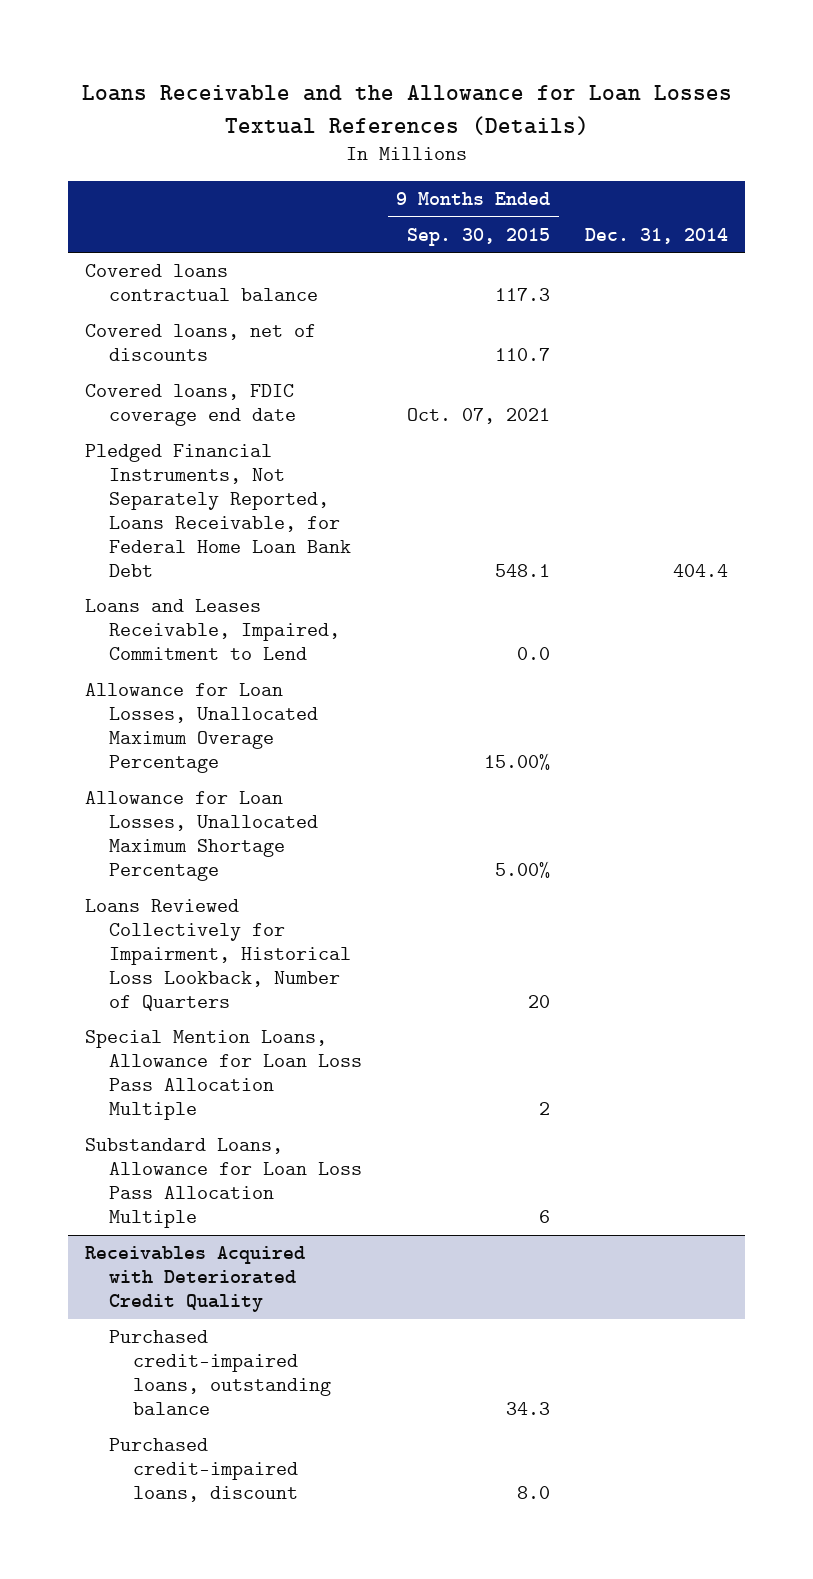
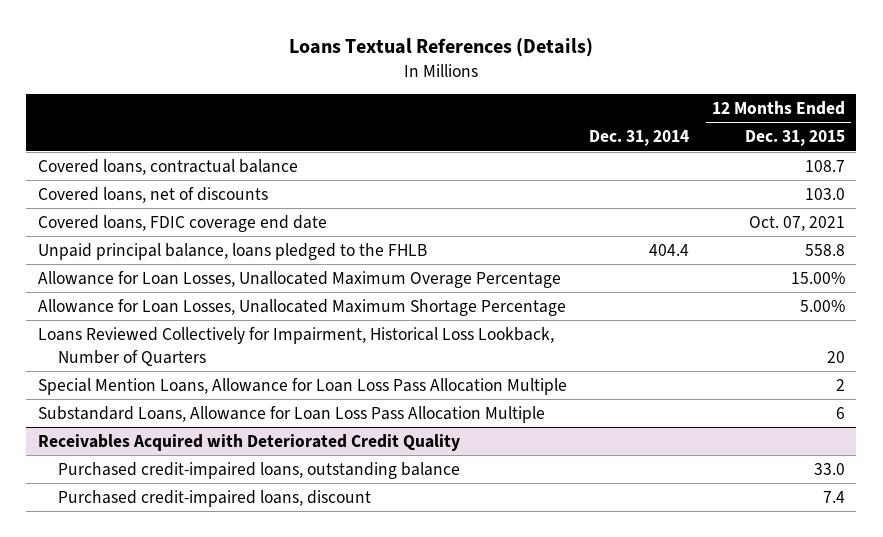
- Loans Receivable and the Allowance for Loan Losses Textual References (Details)
+ Loans Textual References (Details)
- | 9 Months Ended Sep. 30, 2015 | Dec. 31, 2014
+ | Dec. 31, 2014 | 12 Months Ended Dec. 31, 2015
- Covered loans contractual balance | 117.3 |
+ Covered loans, contractual balance | | 108.7
- Pledged Financial Instruments, Not Separately Reported, Loans Receivable, for Federal Home Loan Bank Debt | 548.1 | 404.4
- Loans and Leases Receivable, Impaired, Commitment to Lend | 0.0 |
+ Unpaid principal balance, loans pledged to the FHLB | 404.4 | 558.8

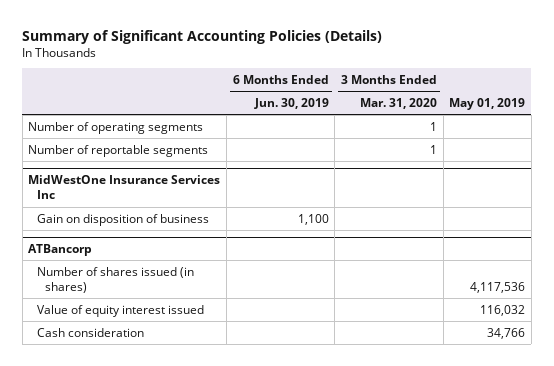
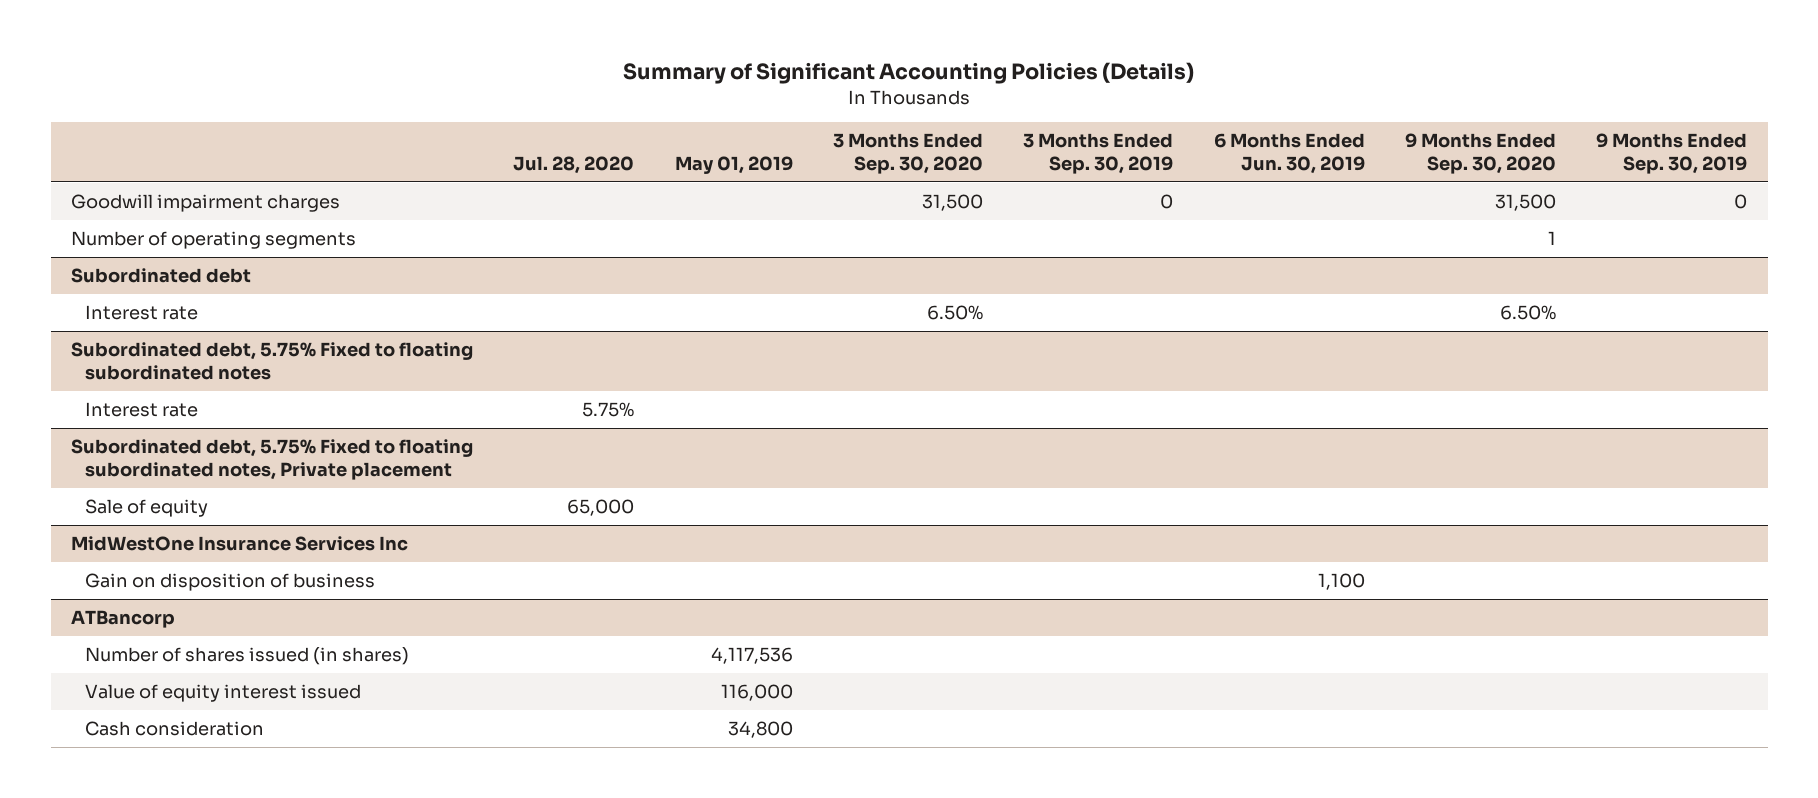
- | 6 Months Ended Jun. 30, 2019 | 3 Months Ended Mar. 31, 2020 | May 01, 2019
+ | Jul. 28, 2020 | May 01, 2019 | 3 Months Ended Sep. 30, 2020 | 3 Months Ended Sep. 30, 2019 | 6 Months Ended Jun. 30, 2019 | 9 Months Ended Sep. 30, 2020 | 9 Months Ended Sep. 30, 2019
+ Goodwill impairment charges | | | 31,500 | 0 | | 31,500 | 0
- Number of reportable segments | | 1 |
+ Subordinated debt
+ Interest rate | | | 6.50% | | | 6.50% |
+ Subordinated debt, 5.75% Fixed to floating subordinated notes
+ Interest rate | 5.75% | | | | | |
+ Subordinated debt, 5.75% Fixed to floating subordinated notes, Private placement
+ Sale of equity | 65,000 | | | | | |
@ ATBancorp
- Value of equity interest issued | | | 116,032
- Cash consideration | | | 34,766
+ Value of equity interest issued | | 116,000 | | | | |
+ Cash consideration | | 34,800 | | | | |

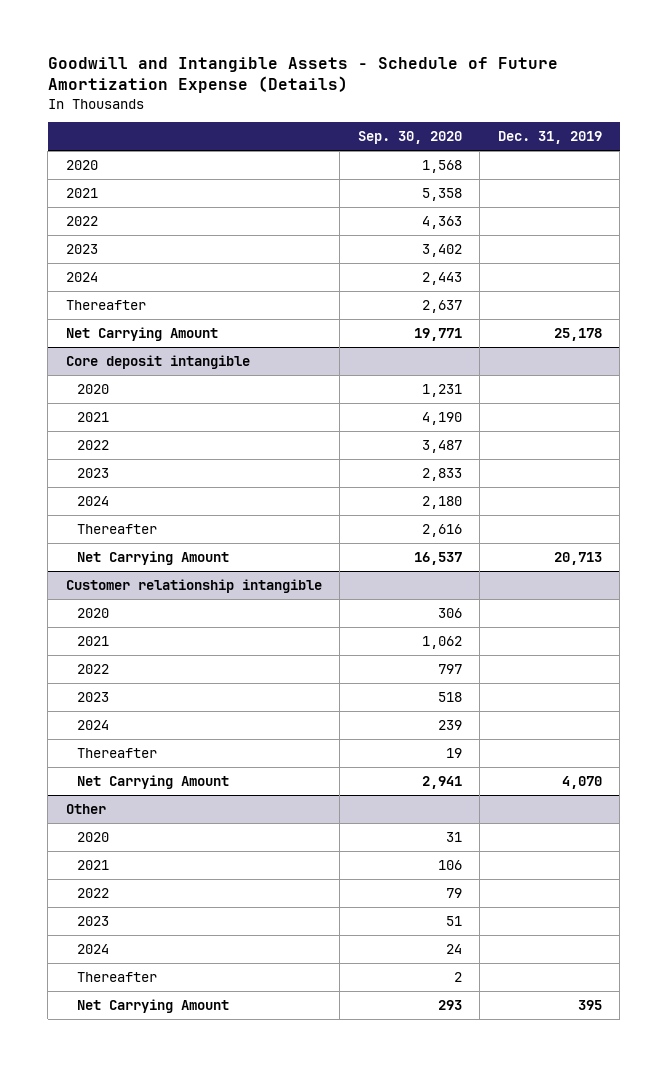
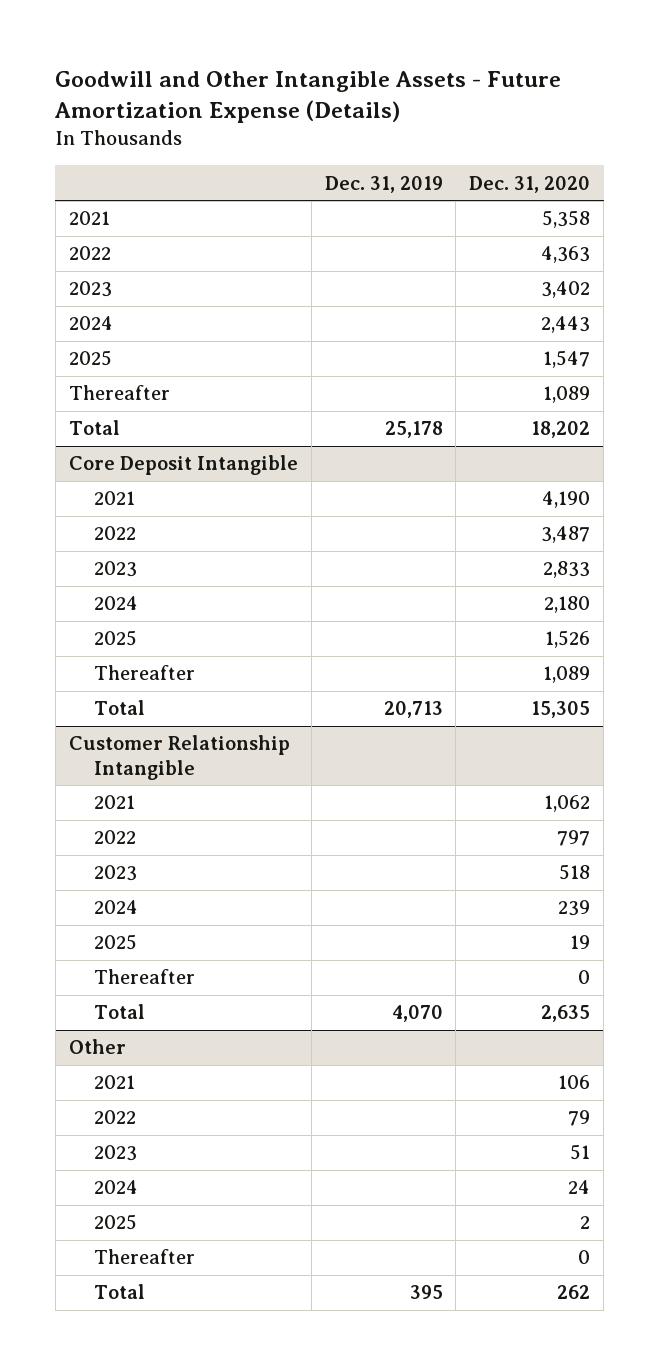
- Goodwill and Intangible Assets - Schedule of Future Amortization Expense (Details)
+ Goodwill and Other Intangible Assets - Future Amortization Expense (Details)
- | Sep. 30, 2020 | Dec. 31, 2019
+ | Dec. 31, 2019 | Dec. 31, 2020
- 2020 | 1,568 |
+ 2025 | | 1,547
- Net Carrying Amount | 19,771 | 25,178
- Core deposit intangible
- 2020 | 1,231 |
+ Total | 25,178 | 18,202
+ Core Deposit Intangible
+ 2025 | | 1,526
- Net Carrying Amount | 16,537 | 20,713
- Customer relationship intangible
- 2020 | 306 |
+ Total | 20,713 | 15,305
+ Customer Relationship Intangible
+ 2025 | | 19
- Net Carrying Amount | 2,941 | 4,070
+ Total | 4,070 | 2,635
@ Other
- 2020 | 31 |
+ 2025 | | 2
- Net Carrying Amount | 293 | 395
+ Total | 395 | 262

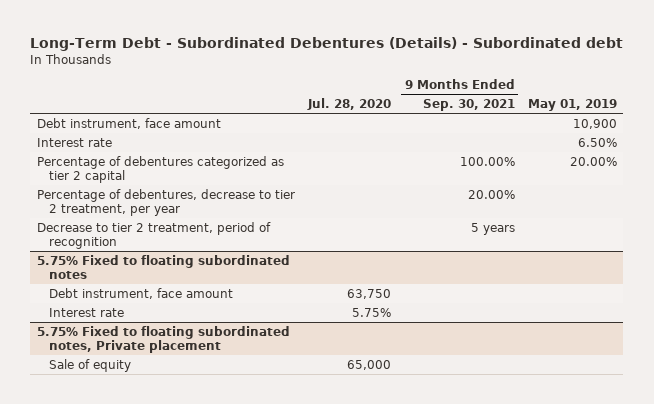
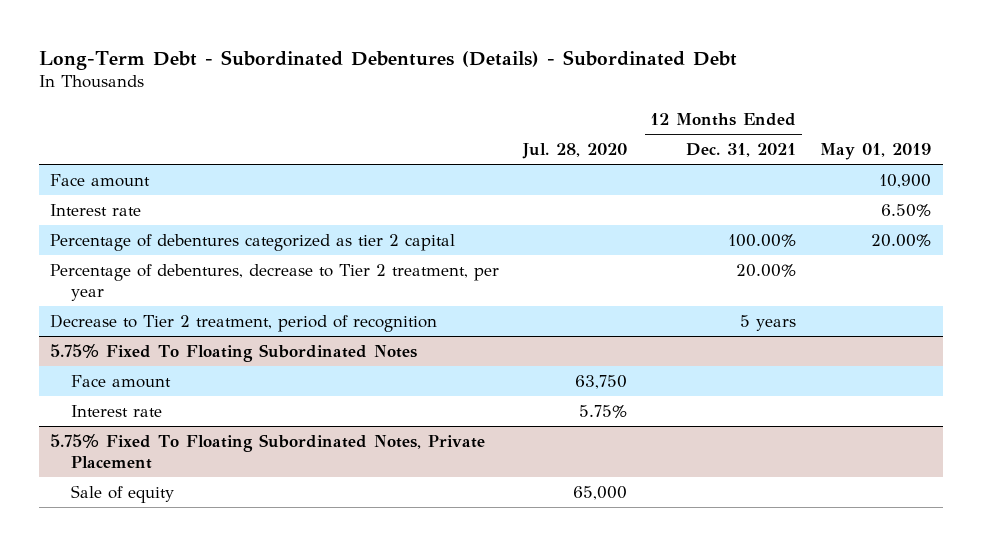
- Long-Term Debt - Subordinated Debentures (Details) - Subordinated debt
+ Long-Term Debt - Subordinated Debentures (Details) - Subordinated Debt
- | Jul. 28, 2020 | 9 Months Ended Sep. 30, 2021 | May 01, 2019
+ | Jul. 28, 2020 | 12 Months Ended Dec. 31, 2021 | May 01, 2019
- Debt instrument, face amount | | | 10,900
+ Face amount | | | 10,900
- Percentage of debentures, decrease to tier 2 treatment, per year | | 20.00% |
- Decrease to tier 2 treatment, period of recognition | | 5 years |
- 5.75% Fixed to floating subordinated notes
- Debt instrument, face amount | 63,750 | |
+ Percentage of debentures, decrease to Tier 2 treatment, per year | | 20.00% |
+ Decrease to Tier 2 treatment, period of recognition | | 5 years |
+ 5.75% Fixed To Floating Subordinated Notes
+ Face amount | 63,750 | |
- 5.75% Fixed to floating subordinated notes, Private placement
+ 5.75% Fixed To Floating Subordinated Notes, Private Placement

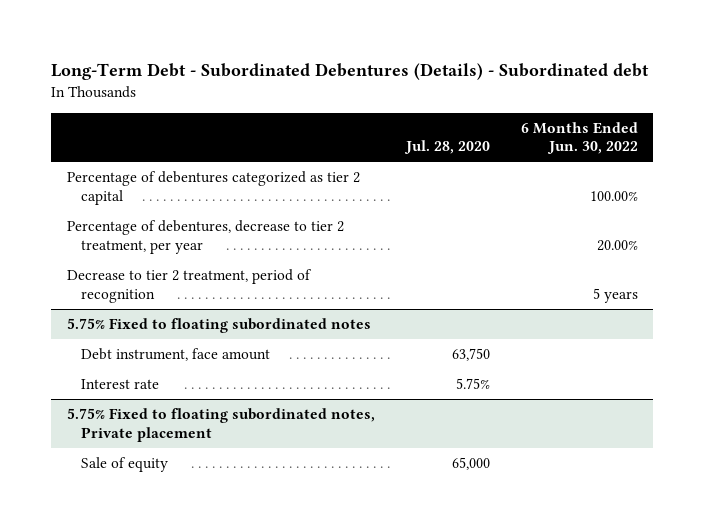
- Long-Term Debt - Subordinated Debentures (Details) - Subordinated Debt
+ Long-Term Debt - Subordinated Debentures (Details) - Subordinated debt
- | Jul. 28, 2020 | 12 Months Ended Dec. 31, 2021 | May 01, 2019
+ | Jul. 28, 2020 | 6 Months Ended Jun. 30, 2022
- Face amount | | | 10,900
- Interest rate | | | 6.50%
- Percentage of debentures, decrease to Tier 2 treatment, per year | | 20.00% |
- Decrease to Tier 2 treatment, period of recognition | | 5 years |
- 5.75% Fixed To Floating Subordinated Notes
- Face amount | 63,750 | |
+ Percentage of debentures, decrease to tier 2 treatment, per year | | 20.00%
+ Decrease to tier 2 treatment, period of recognition | | 5 years
+ 5.75% Fixed to floating subordinated notes
+ Debt instrument, face amount | 63,750 |
- 5.75% Fixed To Floating Subordinated Notes, Private Placement
+ 5.75% Fixed to floating subordinated notes, Private placement

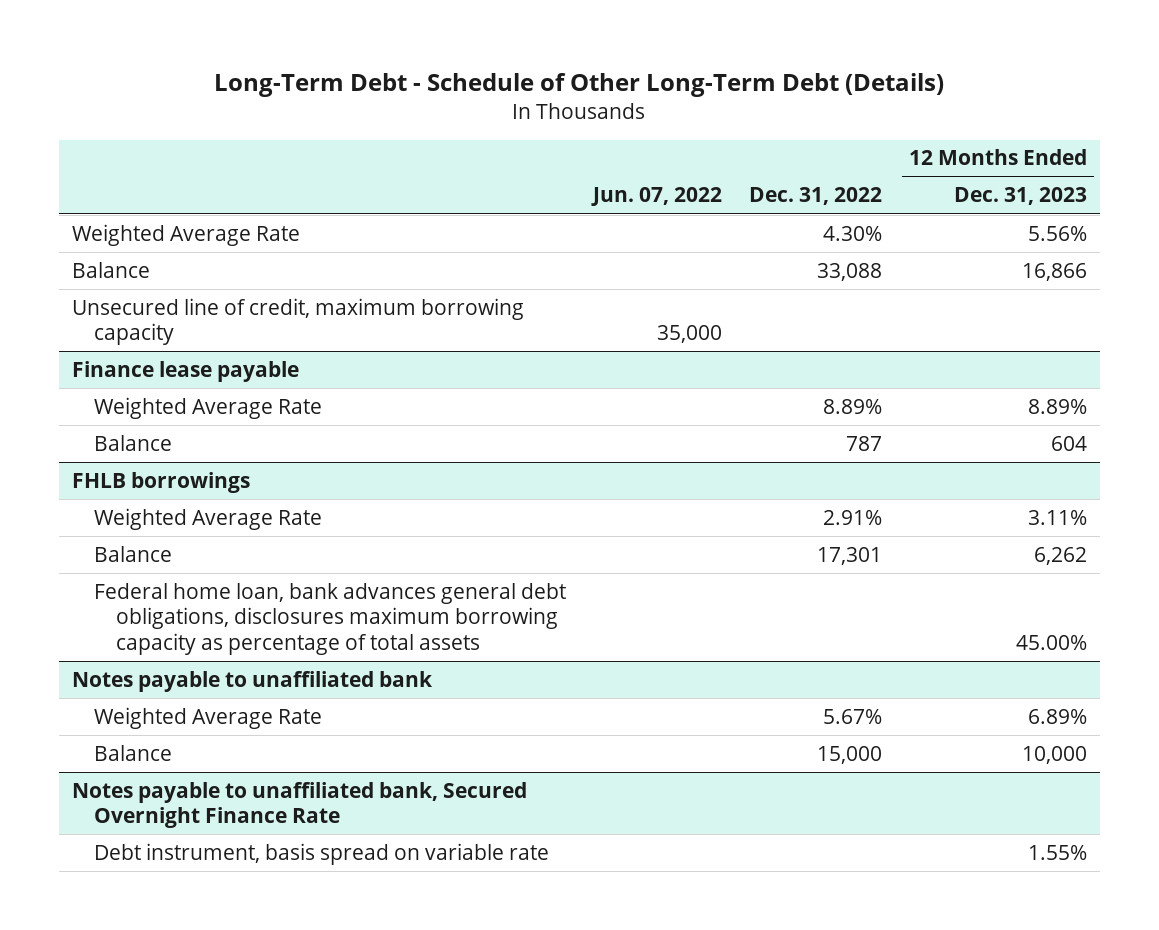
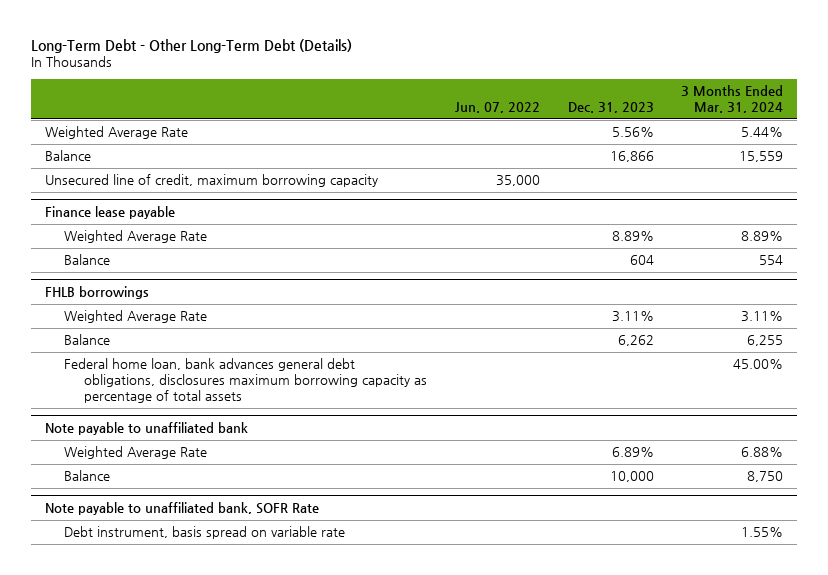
- Long-Term Debt - Schedule of Other Long-Term Debt (Details)
+ Long-Term Debt - Other Long-Term Debt (Details)
- | Jun. 07, 2022 | Dec. 31, 2022 | 12 Months Ended Dec. 31, 2023
+ | Jun. 07, 2022 | Dec. 31, 2023 | 3 Months Ended Mar. 31, 2024
- Notes payable to unaffiliated bank
+ Note payable to unaffiliated bank
- Notes payable to unaffiliated bank, Secured Overnight Finance Rate
- Debt instrument, basis spread on variable rate | | | 1.55%
+ Note payable to unaffiliated bank, SOFR Rate
+ Debt instrument, basis spread on variable rate | | | 1.55%

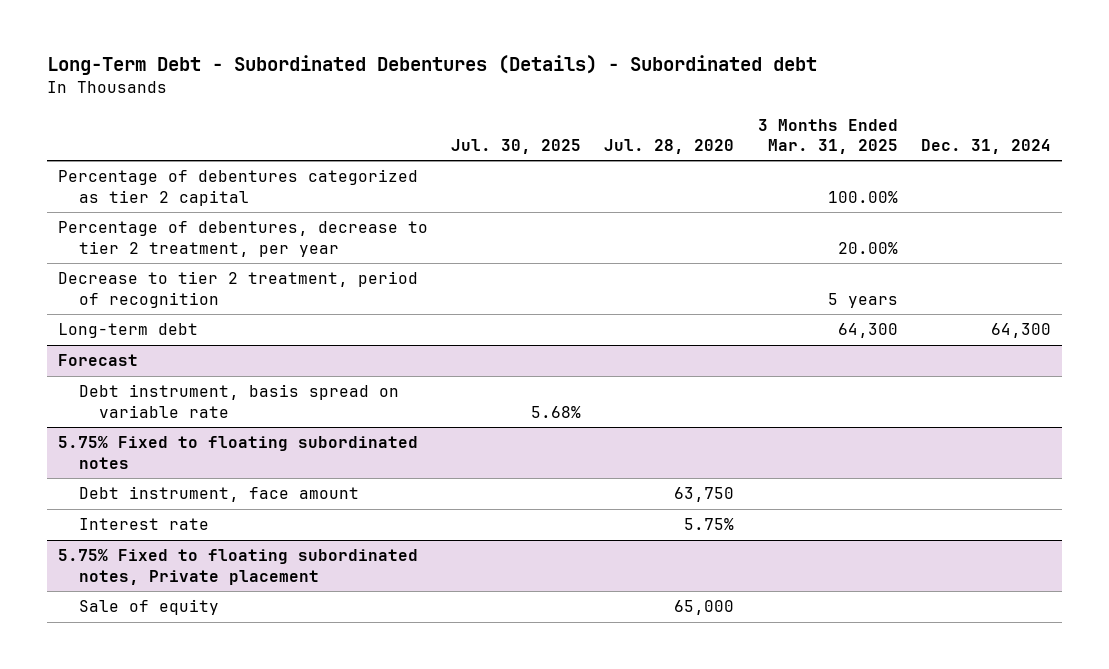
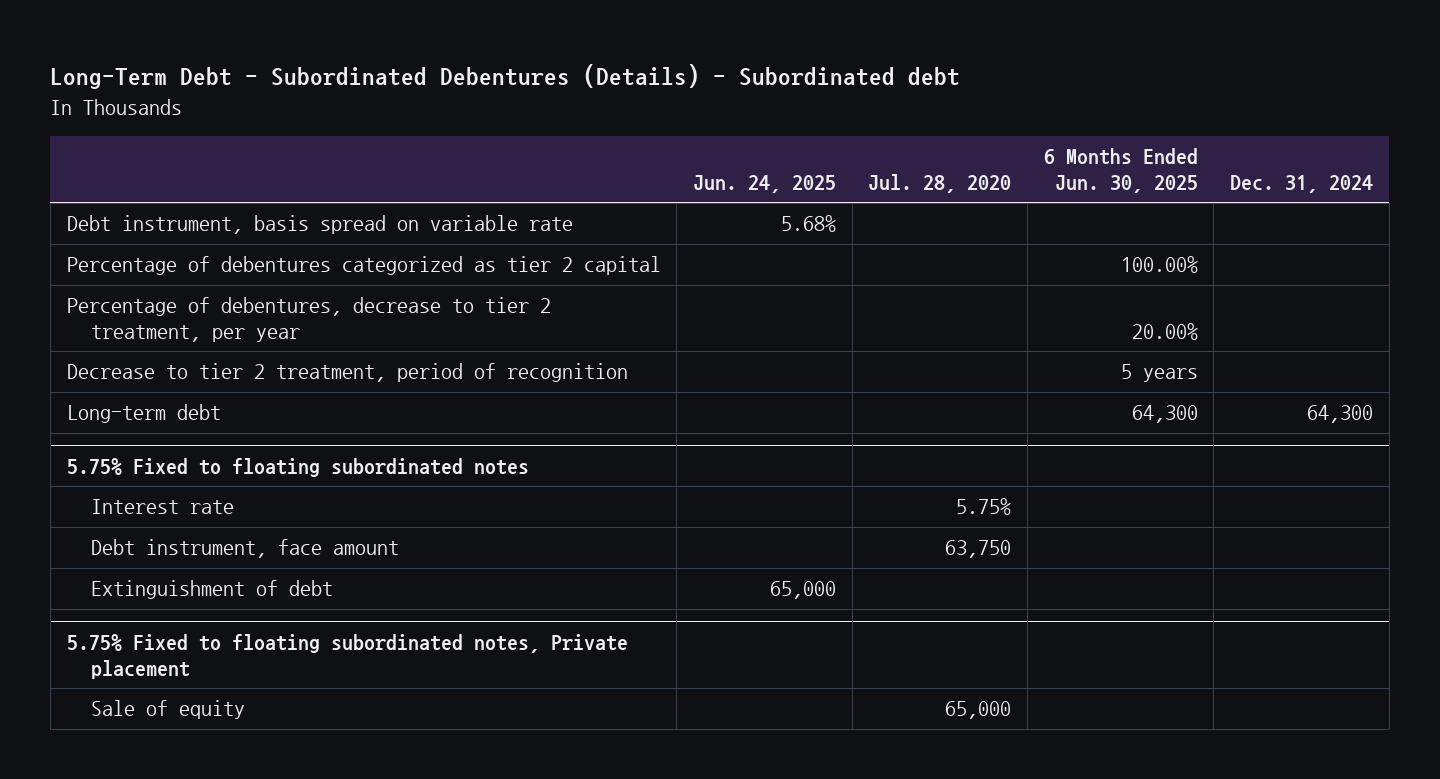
- | Jul. 30, 2025 | Jul. 28, 2020 | 3 Months Ended Mar. 31, 2025 | Dec. 31, 2024
+ | Jun. 24, 2025 | Jul. 28, 2020 | 6 Months Ended Jun. 30, 2025 | Dec. 31, 2024
+ Debt instrument, basis spread on variable rate | 5.68% | | |
- Forecast
- Debt instrument, basis spread on variable rate | 5.68% | | |
@ 5.75% Fixed to floating subordinated notes
moved down: Debt instrument, face amount | | 63,750 | |
+ Extinguishment of debt | 65,000 | | |

